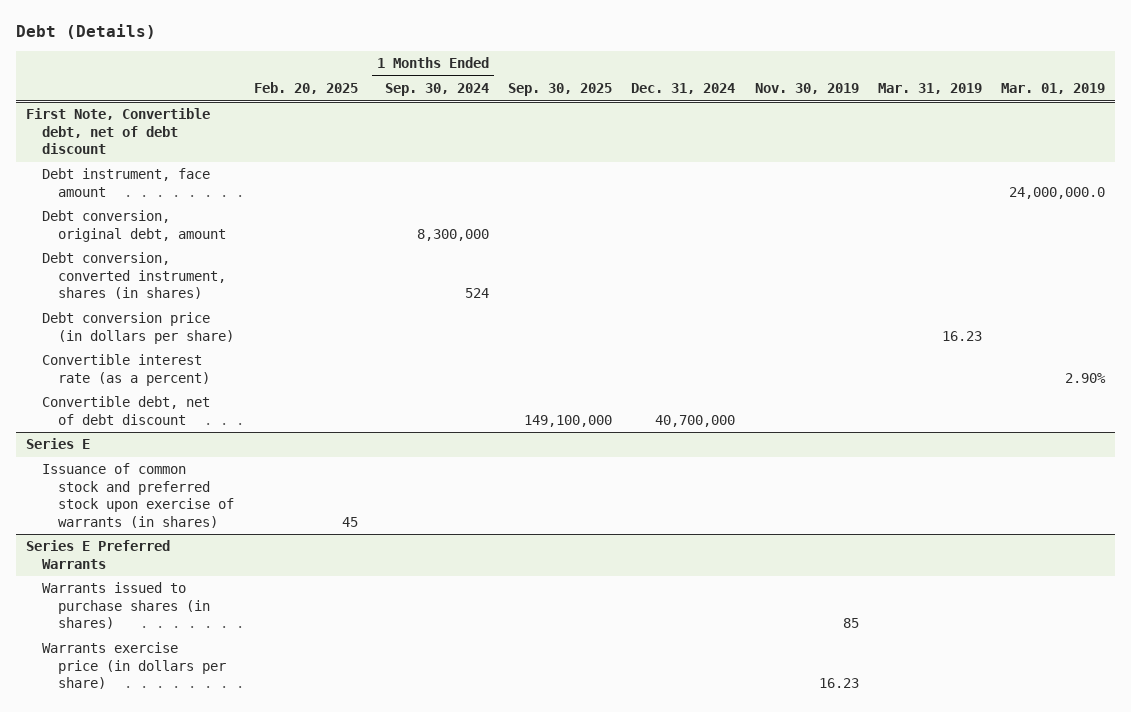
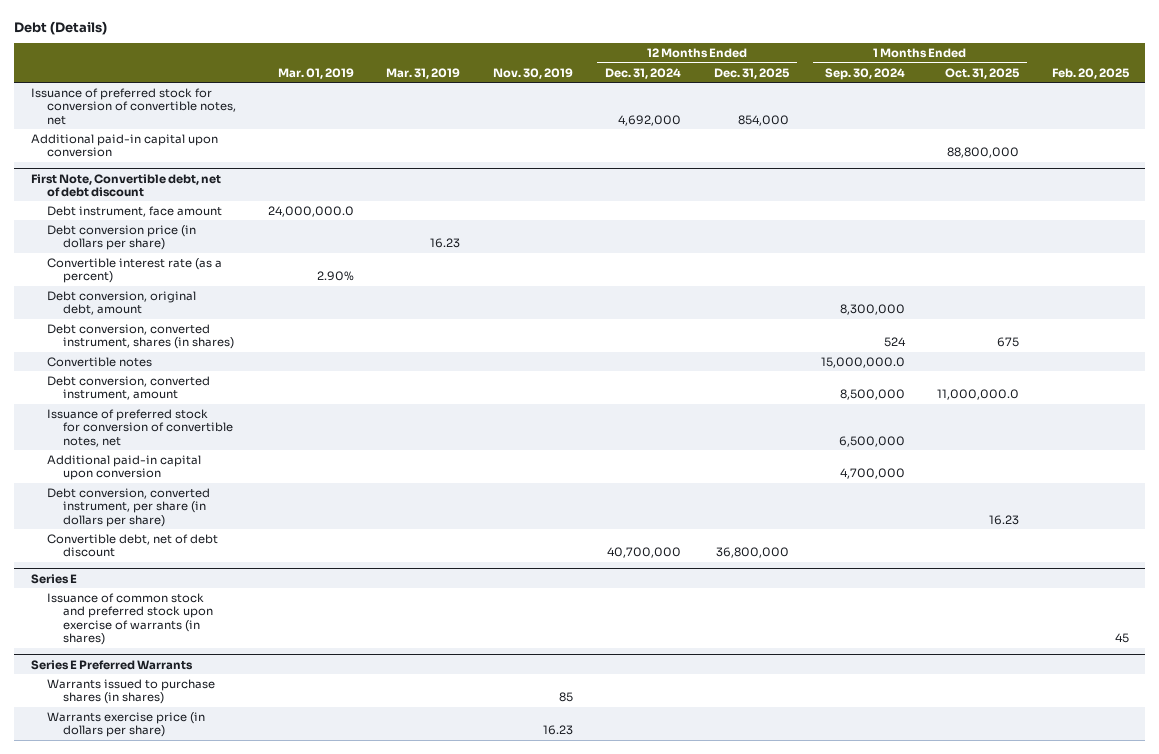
- | Feb. 20, 2025 | 1 Months Ended Sep. 30, 2024 | Sep. 30, 2025 | Dec. 31, 2024 | Nov. 30, 2019 | Mar. 31, 2019 | Mar. 01, 2019
+ | Mar. 01, 2019 | Mar. 31, 2019 | Nov. 30, 2019 | 12 Months Ended Dec. 31, 2024 | 12 Months Ended Dec. 31, 2025 | 1 Months Ended Sep. 30, 2024 | 1 Months Ended Oct. 31, 2025 | Feb. 20, 2025
+ Issuance of preferred stock for conversion of convertible notes, net | | | | 4,692,000 | 854,000 | | |
+ Additional paid-in capital upon conversion | | | | | | | 88,800,000 |
@ First Note, Convertible debt, net of debt discount
moved down: Debt conversion, original debt, amount | | | | | | 8,300,000 | |
moved down: Debt conversion, converted instrument, shares (in shares) | | | | | | 524 | 675 |
+ Convertible notes | | | | | | 15,000,000.0 | |
+ Debt conversion, converted instrument, amount | | | | | | 8,500,000 | 11,000,000.0 |
+ Issuance of preferred stock for conversion of convertible notes, net | | | | | | 6,500,000 | |
+ Additional paid-in capital upon conversion | | | | | | 4,700,000 | |
+ Debt conversion, converted instrument, per share (in dollars per share) | | | | | | | 16.23 |

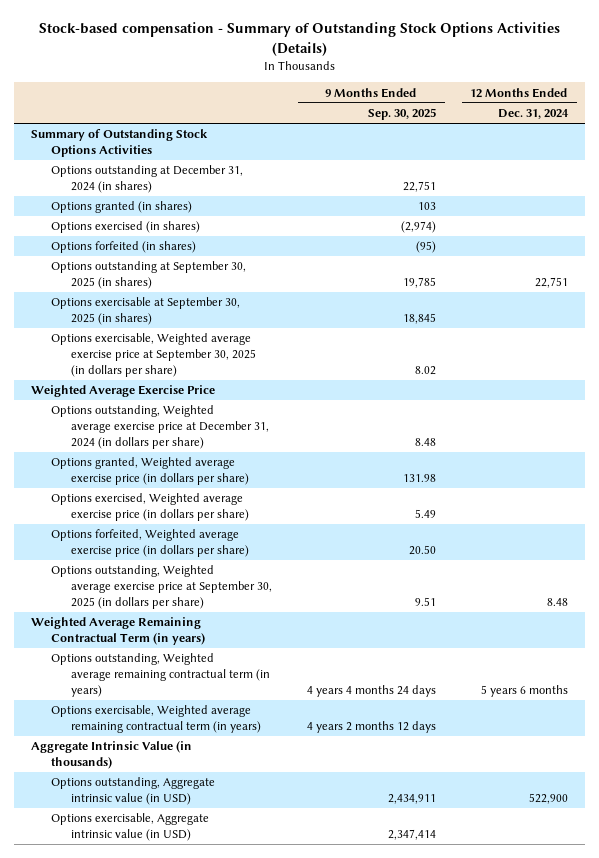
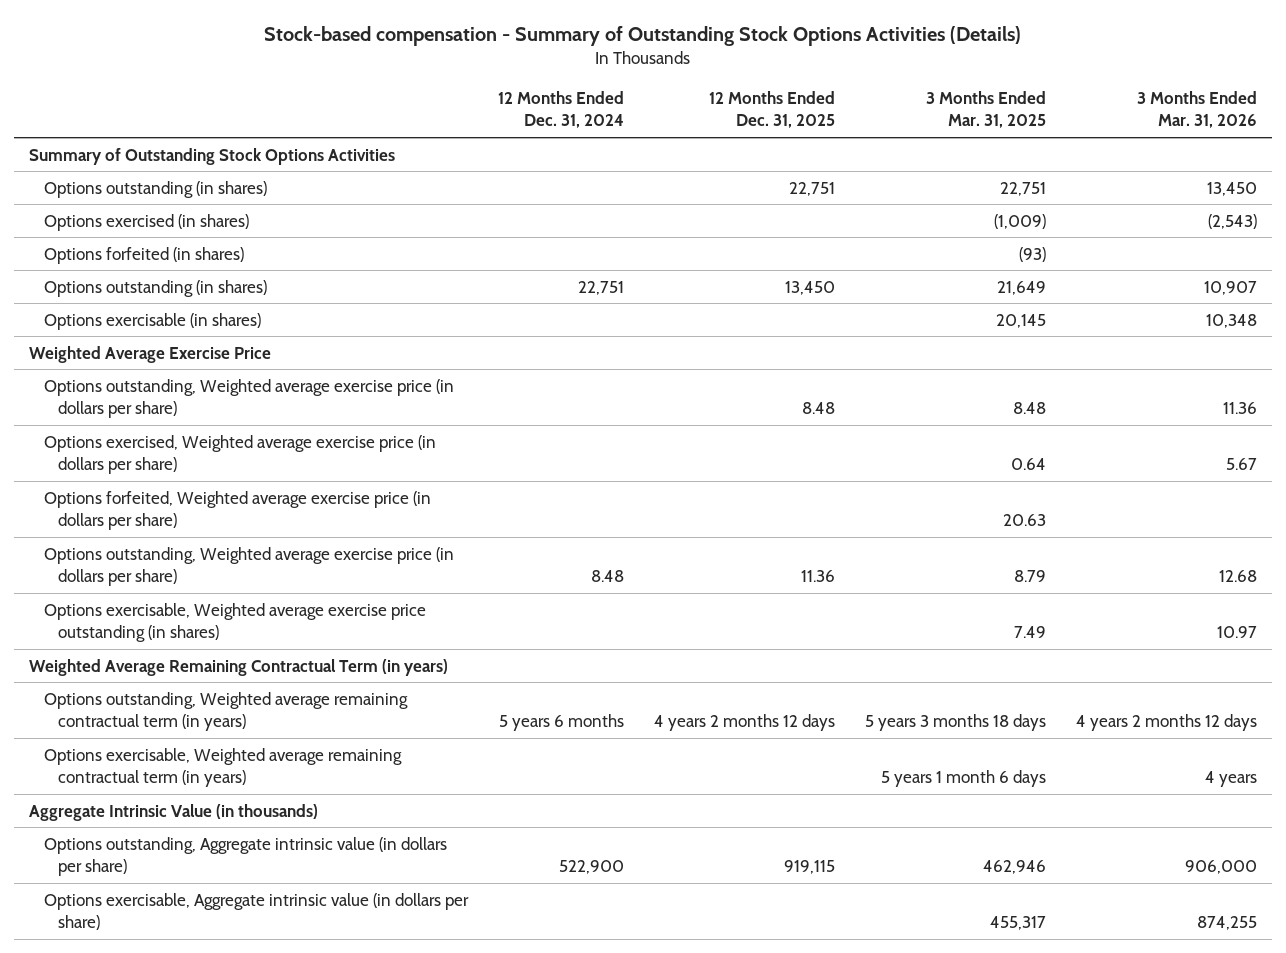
- | 9 Months Ended Sep. 30, 2025 | 12 Months Ended Dec. 31, 2024
+ | 12 Months Ended Dec. 31, 2024 | 12 Months Ended Dec. 31, 2025 | 3 Months Ended Mar. 31, 2025 | 3 Months Ended Mar. 31, 2026
- Options outstanding at December 31, 2024 (in shares) | 22,751 |
- Options granted (in shares) | 103 |
+ Options outstanding (in shares) | | 22,751 | 22,751 | 13,450
- Options outstanding at September 30, 2025 (in shares) | 19,785 | 22,751
- Options exercisable at September 30, 2025 (in shares) | 18,845 |
- Options exercisable, Weighted average exercise price at September 30, 2025 (in dollars per share) | 8.02 |
+ Options outstanding (in shares) | 22,751 | 13,450 | 21,649 | 10,907
+ Options exercisable (in shares) | | | 20,145 | 10,348
- Options outstanding, Weighted average exercise price at December 31, 2024 (in dollars per share) | 8.48 |
- Options granted, Weighted average exercise price (in dollars per share) | 131.98 |
+ Options outstanding, Weighted average exercise price (in dollars per share) | | 8.48 | 8.48 | 11.36
- Options outstanding, Weighted average exercise price at September 30, 2025 (in dollars per share) | 9.51 | 8.48
+ Options outstanding, Weighted average exercise price (in dollars per share) | 8.48 | 11.36 | 8.79 | 12.68
+ Options exercisable, Weighted average exercise price outstanding (in shares) | | | 7.49 | 10.97
- Options outstanding, Aggregate intrinsic value (in USD) | 2,434,911 | 522,900
- Options exercisable, Aggregate intrinsic value (in USD) | 2,347,414 |
+ Options outstanding, Aggregate intrinsic value (in dollars per share) | 522,900 | 919,115 | 462,946 | 906,000
+ Options exercisable, Aggregate intrinsic value (in dollars per share) | | | 455,317 | 874,255

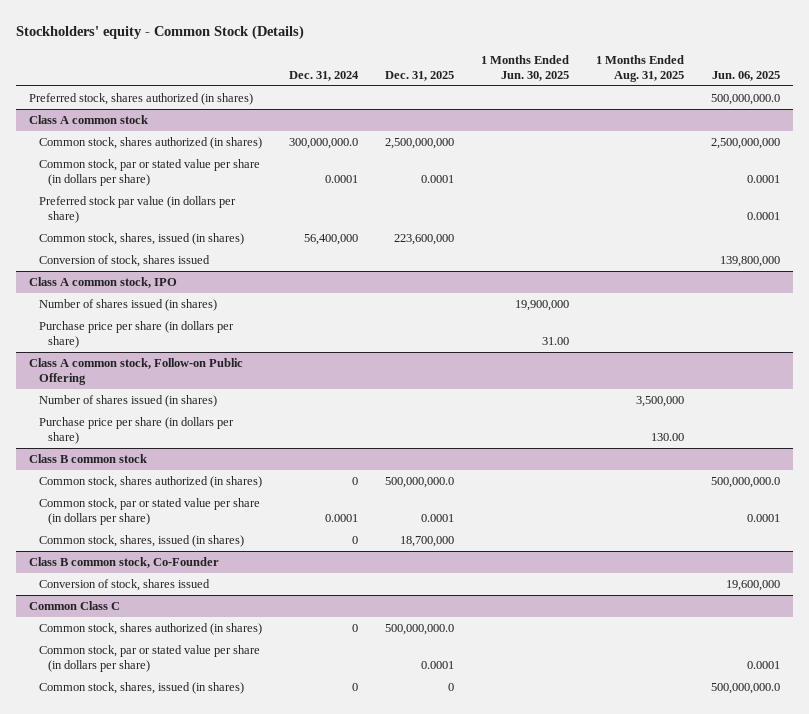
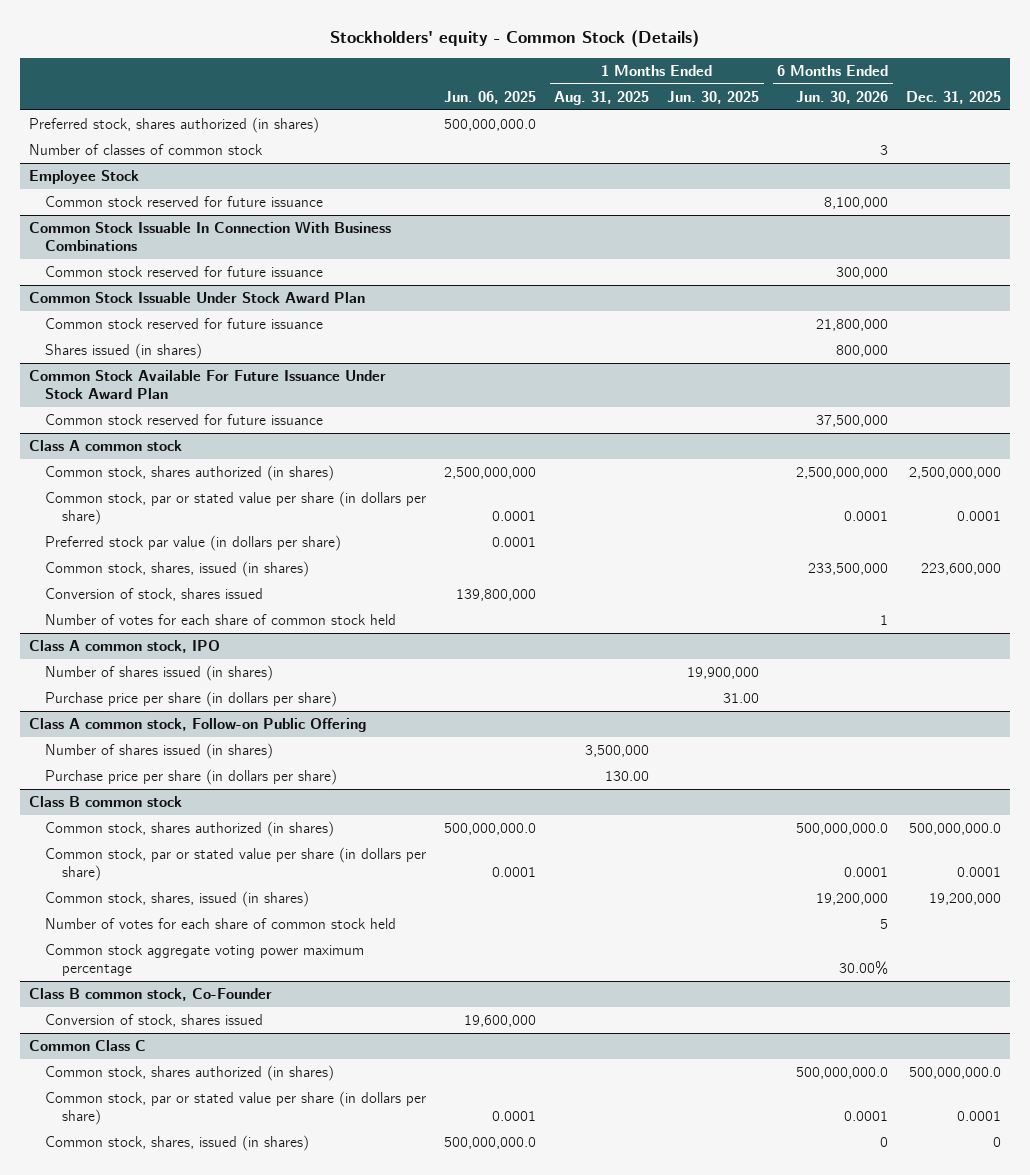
- | Dec. 31, 2024 | Dec. 31, 2025 | 1 Months Ended Jun. 30, 2025 | 1 Months Ended Aug. 31, 2025 | Jun. 06, 2025
+ | Jun. 06, 2025 | 1 Months Ended Aug. 31, 2025 | 1 Months Ended Jun. 30, 2025 | 6 Months Ended Jun. 30, 2026 | Dec. 31, 2025
+ Number of classes of common stock | | | | 3 |
+ Employee Stock
+ Common stock reserved for future issuance | | | | 8,100,000 |
+ Common Stock Issuable In Connection With Business Combinations
+ Common stock reserved for future issuance | | | | 300,000 |
+ Common Stock Issuable Under Stock Award Plan
+ Common stock reserved for future issuance | | | | 21,800,000 |
+ Shares issued (in shares) | | | | 800,000 |
+ Common Stock Available For Future Issuance Under Stock Award Plan
+ Common stock reserved for future issuance | | | | 37,500,000 |
@ Class A common stock
+ Number of votes for each share of common stock held | | | | 1 |
@ Class B common stock
- Common stock, shares, issued (in shares) | 0 | 18,700,000 | | |
+ Common stock, shares, issued (in shares) | | | | 19,200,000 | 19,200,000
+ Number of votes for each share of common stock held | | | | 5 |
+ Common stock aggregate voting power maximum percentage | | | | 30.00% |

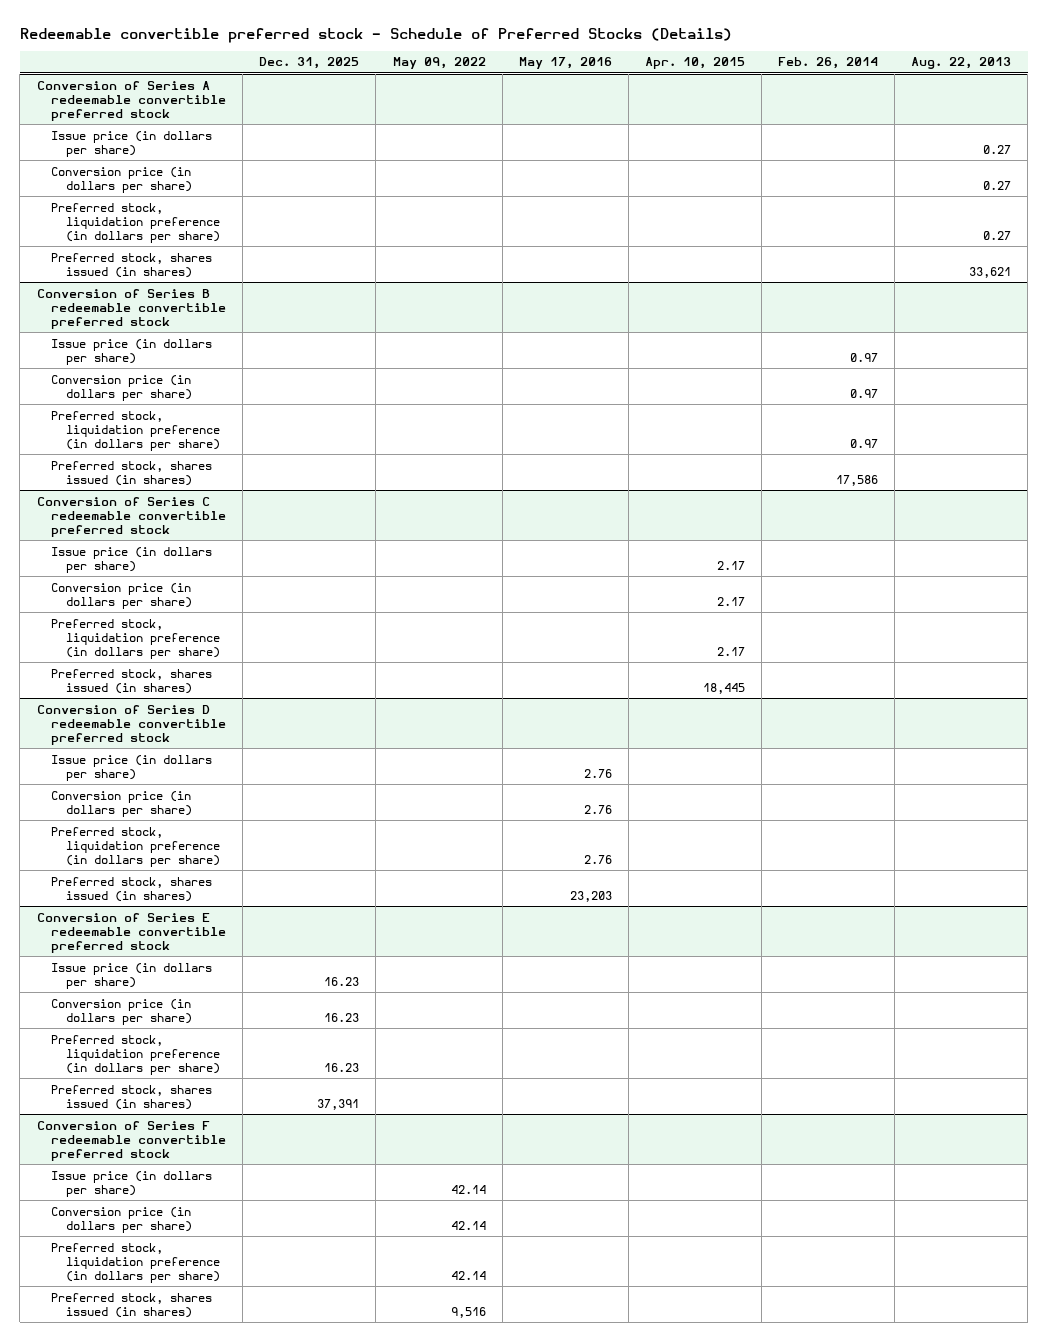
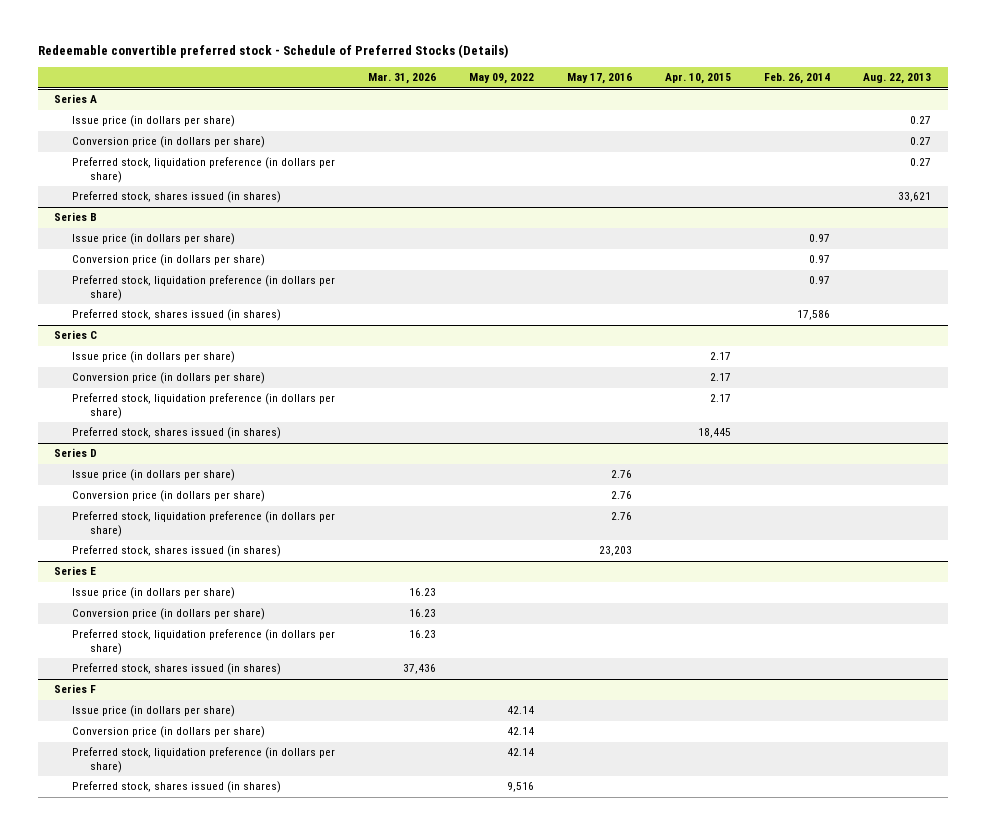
- | Dec. 31, 2025 | May 09, 2022 | May 17, 2016 | Apr. 10, 2015 | Feb. 26, 2014 | Aug. 22, 2013
+ | Mar. 31, 2026 | May 09, 2022 | May 17, 2016 | Apr. 10, 2015 | Feb. 26, 2014 | Aug. 22, 2013
- Conversion of Series A redeemable convertible preferred stock
+ Series A
- Conversion of Series B redeemable convertible preferred stock
+ Series B
- Conversion of Series C redeemable convertible preferred stock
+ Series C
- Conversion of Series D redeemable convertible preferred stock
+ Series D
- Conversion of Series E redeemable convertible preferred stock
+ Series E
- Conversion of Series F redeemable convertible preferred stock
+ Series F

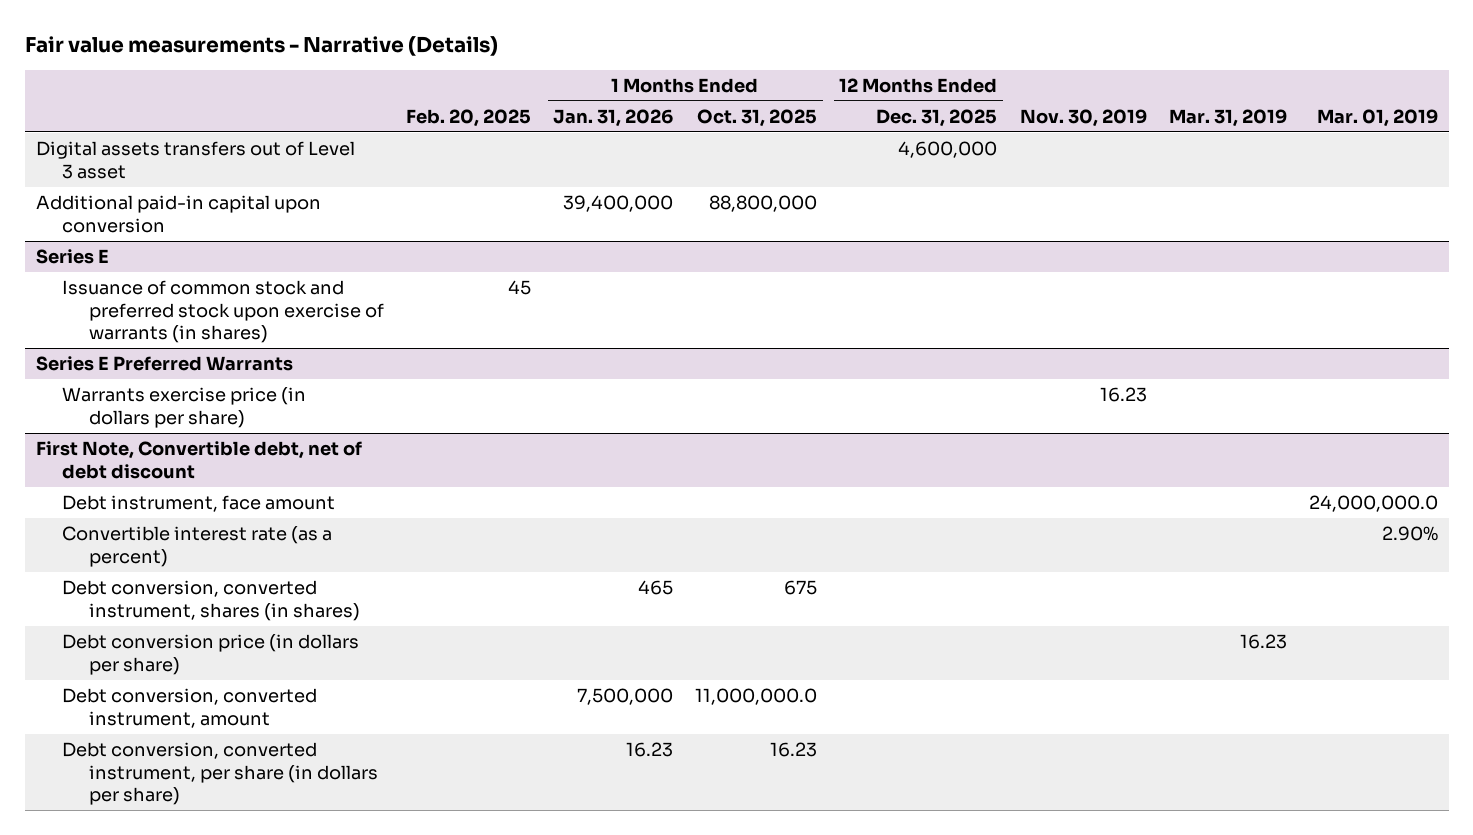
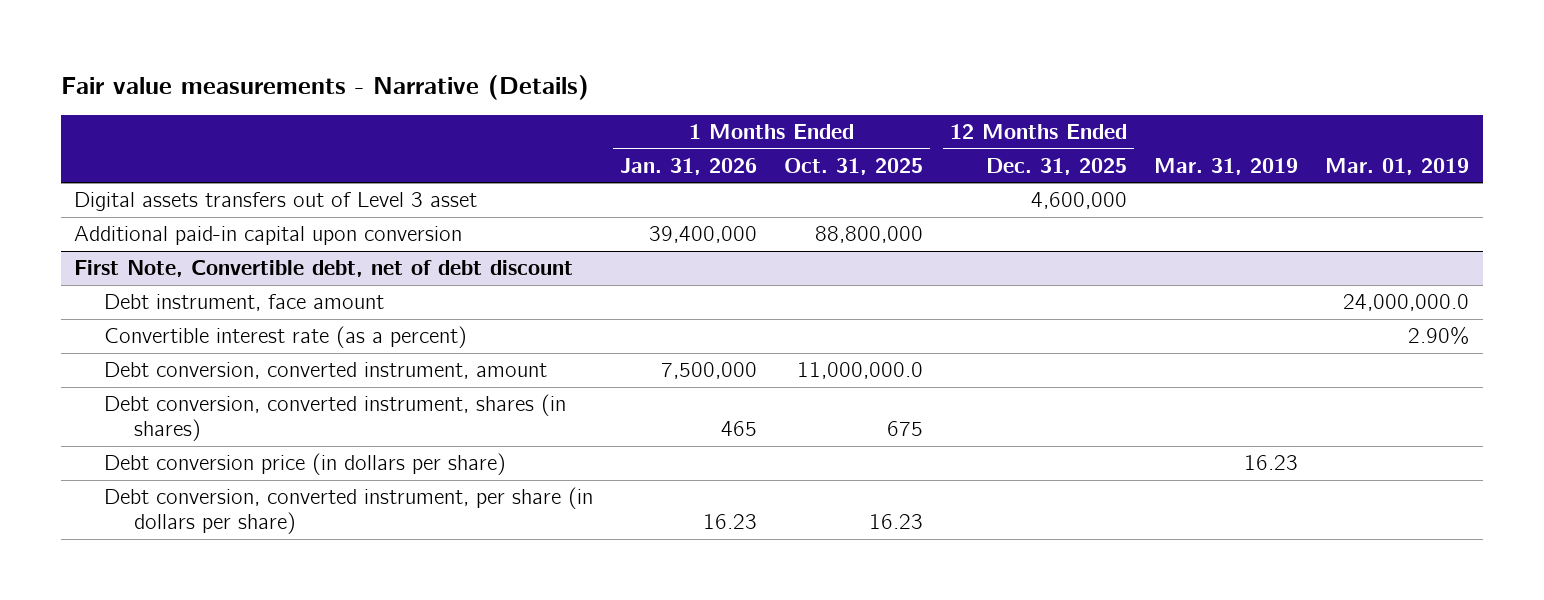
- | Feb. 20, 2025 | 1 Months Ended Jan. 31, 2026 | 1 Months Ended Oct. 31, 2025 | 12 Months Ended Dec. 31, 2025 | Nov. 30, 2019 | Mar. 31, 2019 | Mar. 01, 2019
+ | 1 Months Ended Jan. 31, 2026 | 1 Months Ended Oct. 31, 2025 | 12 Months Ended Dec. 31, 2025 | Mar. 31, 2019 | Mar. 01, 2019
- Series E
- Issuance of common stock and preferred stock upon exercise of warrants (in shares) | 45 | | | | | |
- Series E Preferred Warrants
- Warrants exercise price (in dollars per share) | | | | | 16.23 | |
@ First Note, Convertible debt, net of debt discount
moved up: Debt conversion, converted instrument, amount | 7,500,000 | 11,000,000.0 | | |

